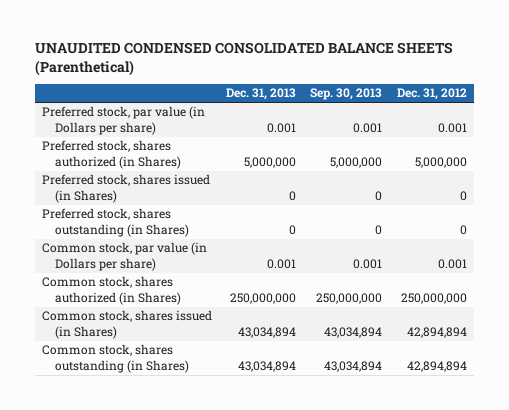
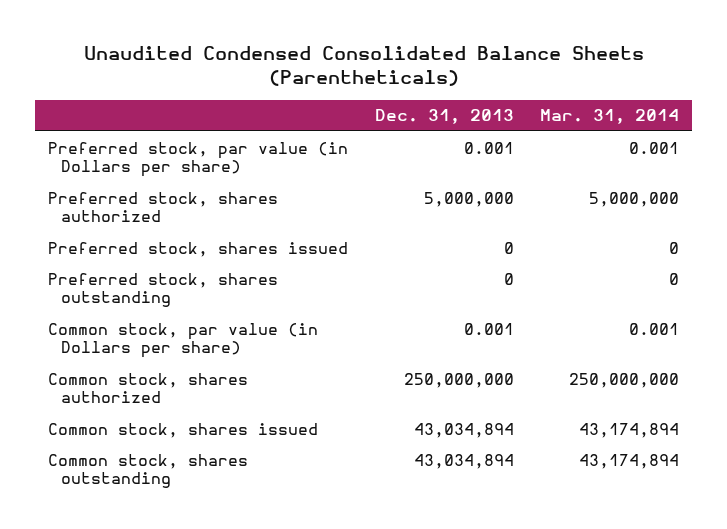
- UNAUDITED CONDENSED CONSOLIDATED BALANCE SHEETS (Parenthetical)
+ Unaudited Condensed Consolidated Balance Sheets (Parentheticals)
- | Dec. 31, 2013 | Sep. 30, 2013 | Dec. 31, 2012
+ | Dec. 31, 2013 | Mar. 31, 2014
- Preferred stock, shares authorized (in Shares) | 5,000,000 | 5,000,000 | 5,000,000
- Preferred stock, shares issued (in Shares) | 0 | 0 | 0
- Preferred stock, shares outstanding (in Shares) | 0 | 0 | 0
+ Preferred stock, shares authorized | 5,000,000 | 5,000,000
+ Preferred stock, shares issued | 0 | 0
+ Preferred stock, shares outstanding | 0 | 0
- Common stock, shares authorized (in Shares) | 250,000,000 | 250,000,000 | 250,000,000
- Common stock, shares issued (in Shares) | 43,034,894 | 43,034,894 | 42,894,894
- Common stock, shares outstanding (in Shares) | 43,034,894 | 43,034,894 | 42,894,894
+ Common stock, shares authorized | 250,000,000 | 250,000,000
+ Common stock, shares issued | 43,034,894 | 43,174,894
+ Common stock, shares outstanding | 43,034,894 | 43,174,894

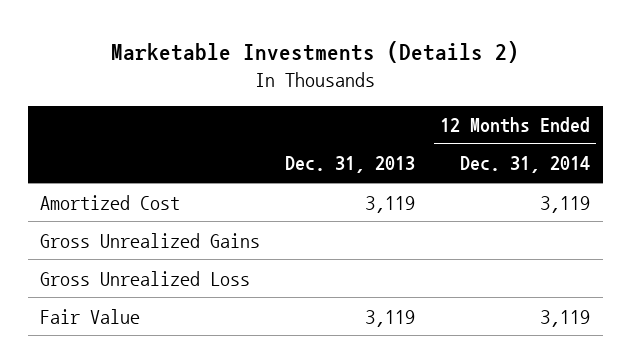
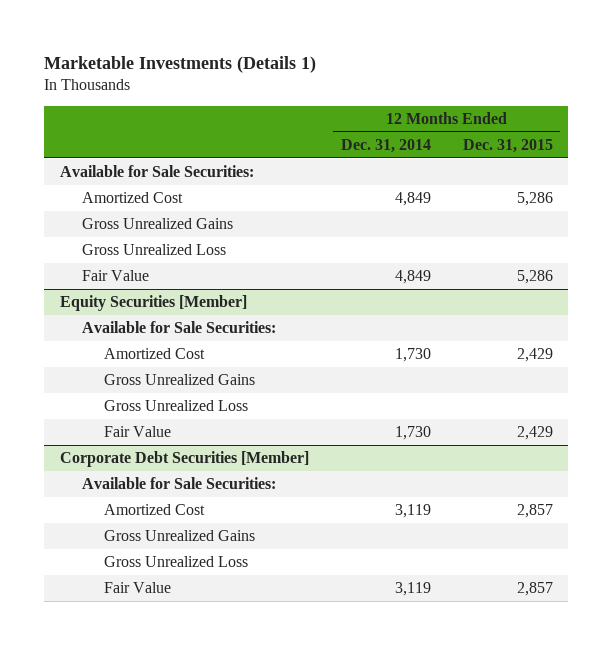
- Marketable Investments (Details 2)
+ Marketable Investments (Details 1)
- | Dec. 31, 2013 | 12 Months Ended Dec. 31, 2014
+ | 12 Months Ended Dec. 31, 2014 | 12 Months Ended Dec. 31, 2015
+ Available for Sale Securities:
+ Amortized Cost | 4,849 | 5,286
+ Gross Unrealized Gains
+ Gross Unrealized Loss
+ Fair Value | 4,849 | 5,286
+ Equity Securities [Member]
+ Available for Sale Securities:
+ Amortized Cost | 1,730 | 2,429
+ Gross Unrealized Gains
+ Gross Unrealized Loss
+ Fair Value | 1,730 | 2,429
+ Corporate Debt Securities [Member]
+ Available for Sale Securities:

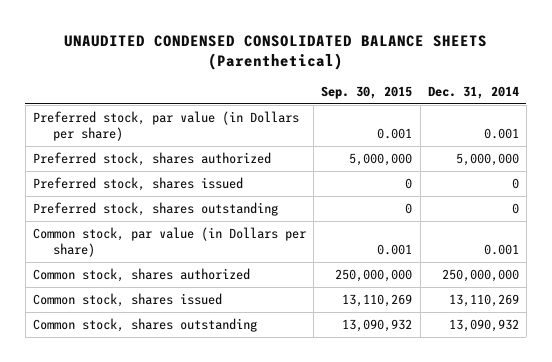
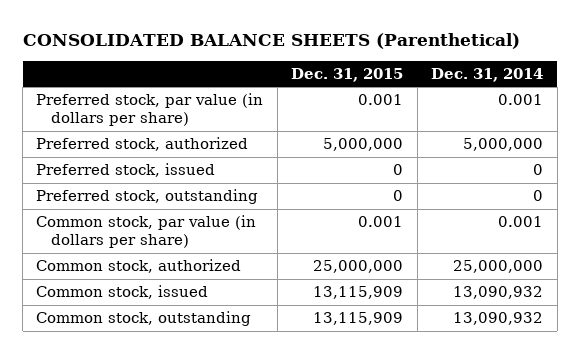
- UNAUDITED CONDENSED CONSOLIDATED BALANCE SHEETS (Parenthetical)
+ CONSOLIDATED BALANCE SHEETS (Parenthetical)
- | Sep. 30, 2015 | Dec. 31, 2014
+ | Dec. 31, 2015 | Dec. 31, 2014
- Preferred stock, par value (in Dollars per share) | 0.001 | 0.001
- Preferred stock, shares authorized | 5,000,000 | 5,000,000
- Preferred stock, shares issued | 0 | 0
- Preferred stock, shares outstanding | 0 | 0
- Common stock, par value (in Dollars per share) | 0.001 | 0.001
- Common stock, shares authorized | 250,000,000 | 250,000,000
- Common stock, shares issued | 13,110,269 | 13,110,269
- Common stock, shares outstanding | 13,090,932 | 13,090,932
+ Preferred stock, par value (in dollars per share) | 0.001 | 0.001
+ Preferred stock, authorized | 5,000,000 | 5,000,000
+ Preferred stock, issued | 0 | 0
+ Preferred stock, outstanding | 0 | 0
+ Common stock, par value (in dollars per share) | 0.001 | 0.001
+ Common stock, authorized | 25,000,000 | 25,000,000
+ Common stock, issued | 13,115,909 | 13,090,932
+ Common stock, outstanding | 13,115,909 | 13,090,932

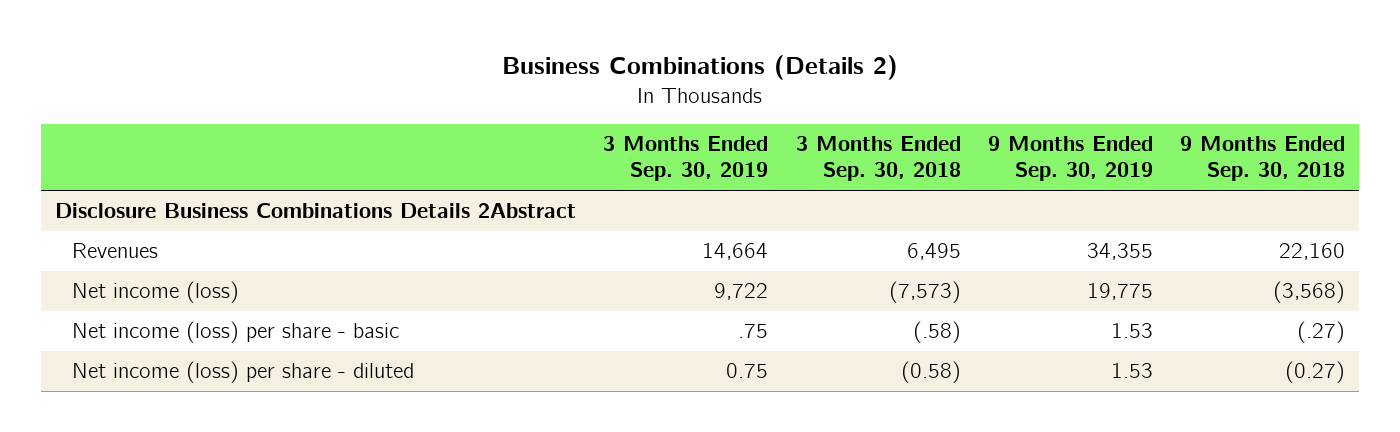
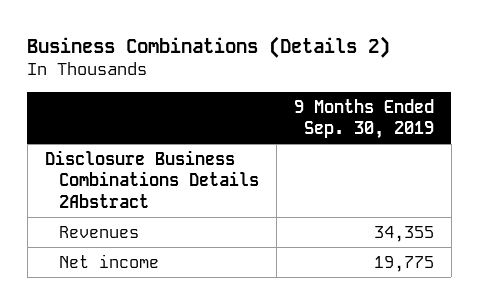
- | 3 Months Ended Sep. 30, 2019 | 3 Months Ended Sep. 30, 2018 | 9 Months Ended Sep. 30, 2019 | 9 Months Ended Sep. 30, 2018
+ | 9 Months Ended Sep. 30, 2019
- Net income (loss) | 9,722 | (7,573) | 19,775 | (3,568)
- Net income (loss) per share - basic | .75 | (.58) | 1.53 | (.27)
- Net income (loss) per share - diluted | 0.75 | (0.58) | 1.53 | (0.27)
+ Net income | 19,775

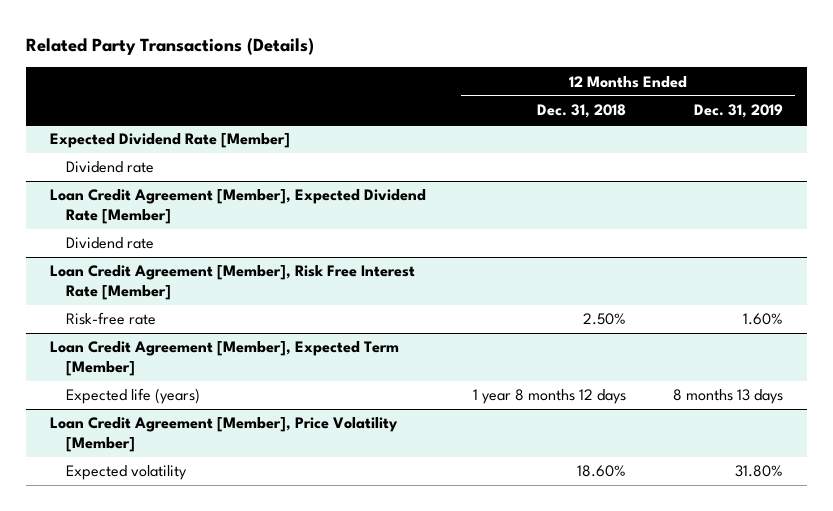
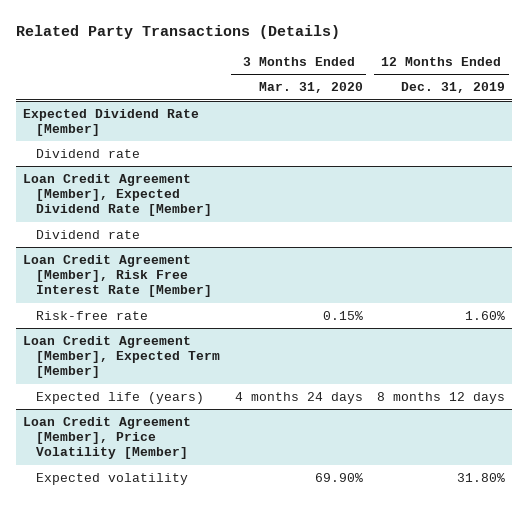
- | 12 Months Ended Dec. 31, 2018 | 12 Months Ended Dec. 31, 2019
+ | 3 Months Ended Mar. 31, 2020 | 12 Months Ended Dec. 31, 2019
@ Loan Credit Agreement [Member], Expected Term [Member]
- Expected life (years) | 1 year 8 months 12 days | 8 months 13 days
+ Expected life (years) | 4 months 24 days | 8 months 12 days

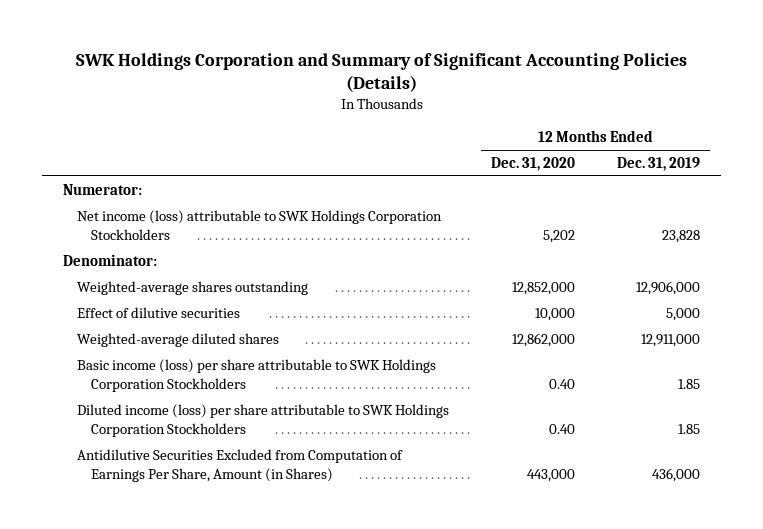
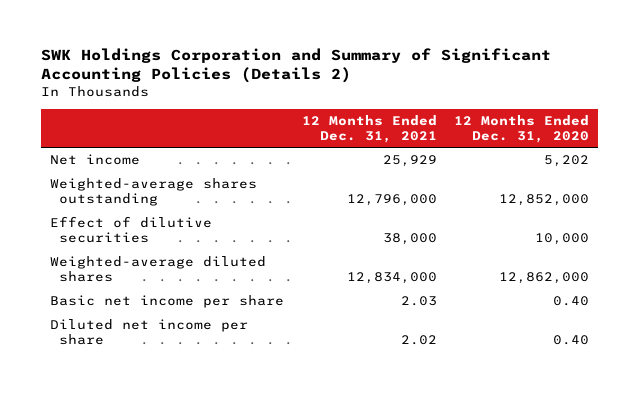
- SWK Holdings Corporation and Summary of Significant Accounting Policies (Details)
+ SWK Holdings Corporation and Summary of Significant Accounting Policies (Details 2)
- | 12 Months Ended Dec. 31, 2020 | 12 Months Ended Dec. 31, 2019
+ | 12 Months Ended Dec. 31, 2021 | 12 Months Ended Dec. 31, 2020
- Numerator:
- Net income (loss) attributable to SWK Holdings Corporation Stockholders | 5,202 | 23,828
- Denominator:
+ Net income | 25,929 | 5,202
- Basic income (loss) per share attributable to SWK Holdings Corporation Stockholders | 0.40 | 1.85
- Diluted income (loss) per share attributable to SWK Holdings Corporation Stockholders | 0.40 | 1.85
- Antidilutive Securities Excluded from Computation of Earnings Per Share, Amount (in Shares) | 443,000 | 436,000
+ Basic net income per share | 2.03 | 0.40
+ Diluted net income per share | 2.02 | 0.40

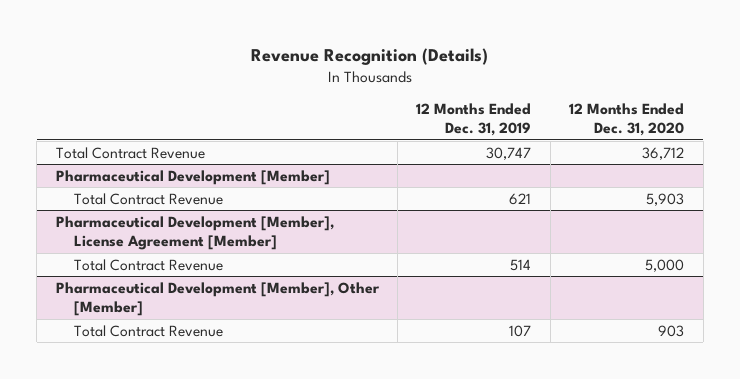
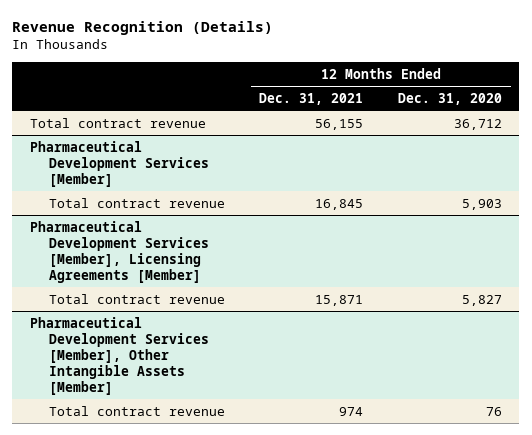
- | 12 Months Ended Dec. 31, 2019 | 12 Months Ended Dec. 31, 2020
+ | 12 Months Ended Dec. 31, 2021 | 12 Months Ended Dec. 31, 2020
- Total Contract Revenue | 30,747 | 36,712
- Pharmaceutical Development [Member]
- Total Contract Revenue | 621 | 5,903
- Pharmaceutical Development [Member], License Agreement [Member]
- Total Contract Revenue | 514 | 5,000
- Pharmaceutical Development [Member], Other [Member]
- Total Contract Revenue | 107 | 903
+ Total contract revenue | 56,155 | 36,712
+ Pharmaceutical Development Services [Member]
+ Total contract revenue | 16,845 | 5,903
+ Pharmaceutical Development Services [Member], Licensing Agreements [Member]
+ Total contract revenue | 15,871 | 5,827
+ Pharmaceutical Development Services [Member], Other Intangible Assets [Member]
+ Total contract revenue | 974 | 76

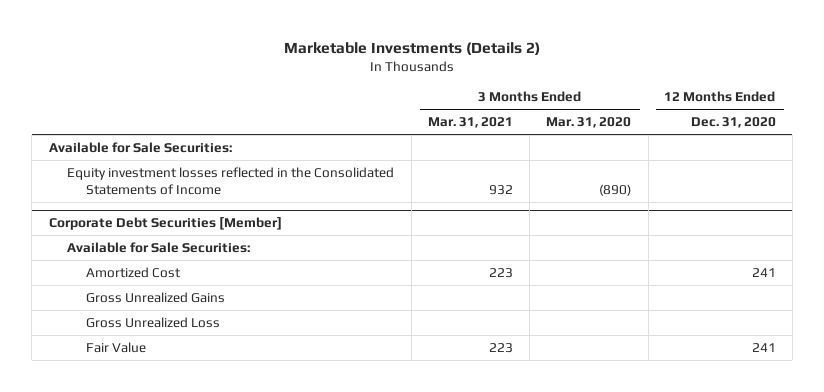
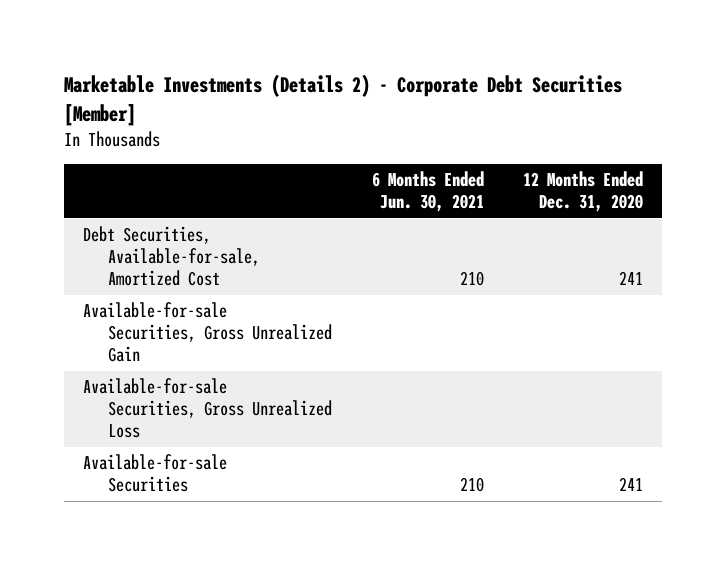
- Marketable Investments (Details 2)
+ Marketable Investments (Details 2) - Corporate Debt Securities [Member]
- | 3 Months Ended Mar. 31, 2021 | 3 Months Ended Mar. 31, 2020 | 12 Months Ended Dec. 31, 2020
+ | 6 Months Ended Jun. 30, 2021 | 12 Months Ended Dec. 31, 2020
- Available for Sale Securities:
- Equity investment losses reflected in the Consolidated Statements of Income | 932 | (890) |
- Corporate Debt Securities [Member]
- Available for Sale Securities:
- Amortized Cost | 223 | | 241
- Gross Unrealized Gains
- Gross Unrealized Loss
- Fair Value | 223 | | 241
+ Debt Securities, Available-for-sale, Amortized Cost | 210 | 241
+ Available-for-sale Securities, Gross Unrealized Gain
+ Available-for-sale Securities, Gross Unrealized Loss
+ Available-for-sale Securities | 210 | 241

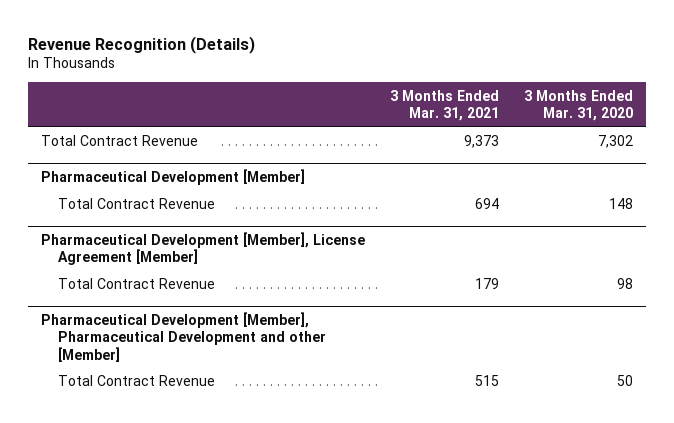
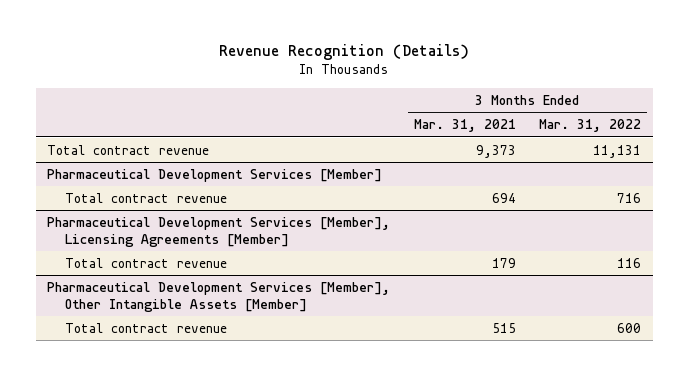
- | 3 Months Ended Mar. 31, 2021 | 3 Months Ended Mar. 31, 2020
+ | 3 Months Ended Mar. 31, 2021 | 3 Months Ended Mar. 31, 2022
- Total Contract Revenue | 9,373 | 7,302
- Pharmaceutical Development [Member]
- Total Contract Revenue | 694 | 148
- Pharmaceutical Development [Member], License Agreement [Member]
- Total Contract Revenue | 179 | 98
- Pharmaceutical Development [Member], Pharmaceutical Development and other [Member]
- Total Contract Revenue | 515 | 50
+ Total contract revenue | 9,373 | 11,131
+ Pharmaceutical Development Services [Member]
+ Total contract revenue | 694 | 716
+ Pharmaceutical Development Services [Member], Licensing Agreements [Member]
+ Total contract revenue | 179 | 116
+ Pharmaceutical Development Services [Member], Other Intangible Assets [Member]
+ Total contract revenue | 515 | 600

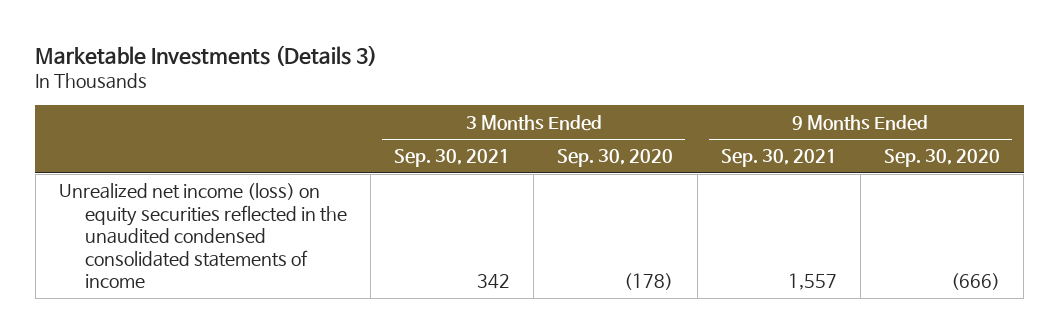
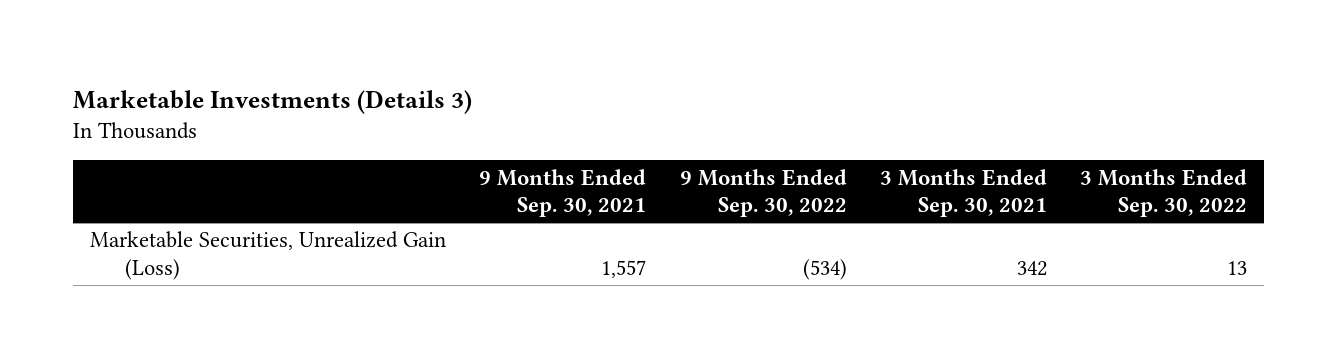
- | 3 Months Ended Sep. 30, 2021 | 3 Months Ended Sep. 30, 2020 | 9 Months Ended Sep. 30, 2021 | 9 Months Ended Sep. 30, 2020
+ | 9 Months Ended Sep. 30, 2021 | 9 Months Ended Sep. 30, 2022 | 3 Months Ended Sep. 30, 2021 | 3 Months Ended Sep. 30, 2022
- Unrealized net income (loss) on equity securities reflected in the unaudited condensed consolidated statements of income | 342 | (178) | 1,557 | (666)
+ Marketable Securities, Unrealized Gain (Loss) | 1,557 | (534) | 342 | 13

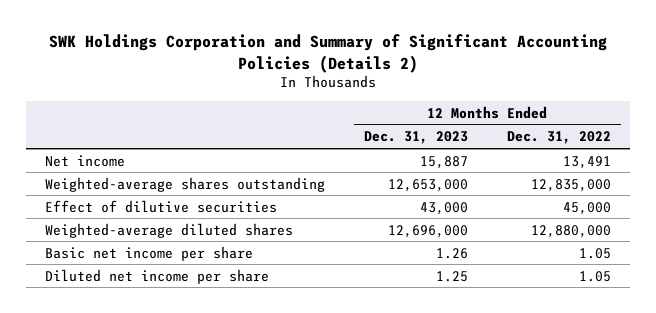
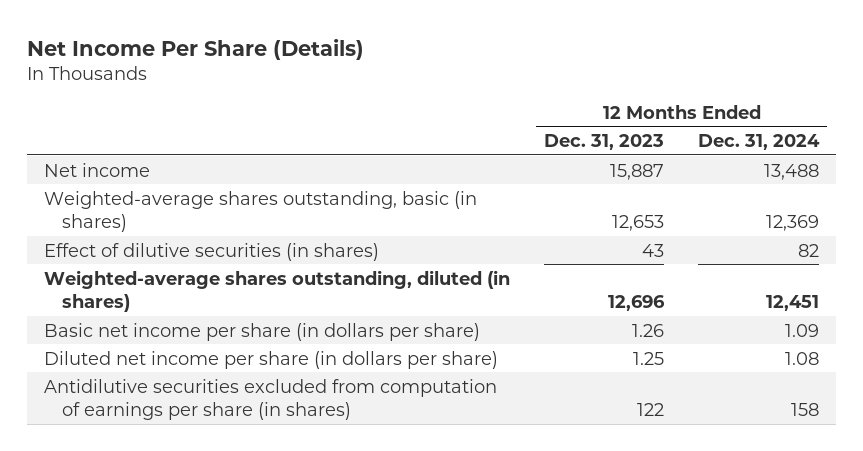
- SWK Holdings Corporation and Summary of Significant Accounting Policies (Details 2)
+ Net Income Per Share (Details)
- | 12 Months Ended Dec. 31, 2023 | 12 Months Ended Dec. 31, 2022
+ | 12 Months Ended Dec. 31, 2023 | 12 Months Ended Dec. 31, 2024
- Weighted-average shares outstanding | 12,653,000 | 12,835,000
- Effect of dilutive securities | 43,000 | 45,000
- Weighted-average diluted shares | 12,696,000 | 12,880,000
- Basic net income per share | 1.26 | 1.05
- Diluted net income per share | 1.25 | 1.05
+ Weighted-average shares outstanding, basic (in shares) | 12,653 | 12,369
+ Effect of dilutive securities (in shares) | 43 | 82
+ Weighted-average shares outstanding, diluted (in shares) | 12,696 | 12,451
+ Basic net income per share (in dollars per share) | 1.26 | 1.09
+ Diluted net income per share (in dollars per share) | 1.25 | 1.08
+ Antidilutive securities excluded from computation of earnings per share (in shares) | 122 | 158

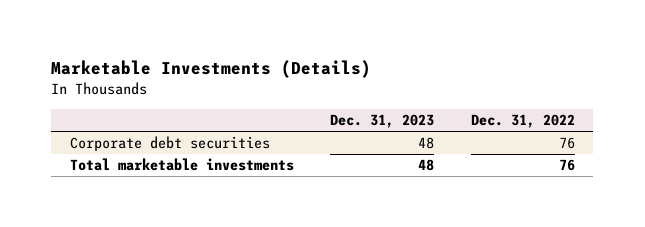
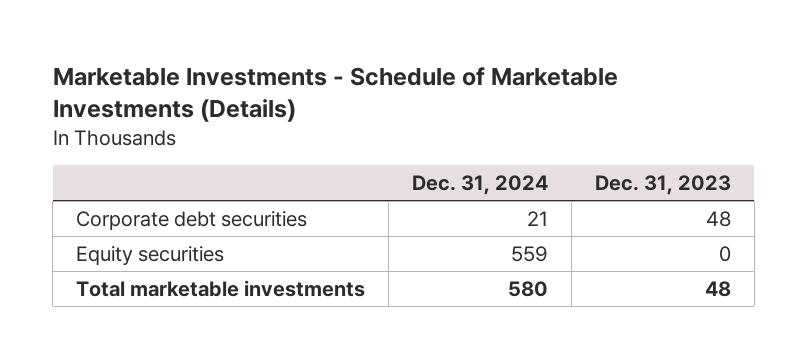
- Marketable Investments (Details)
+ Marketable Investments - Schedule of Marketable Investments (Details)
- | Dec. 31, 2023 | Dec. 31, 2022
+ | Dec. 31, 2024 | Dec. 31, 2023
+ Equity securities | 559 | 0

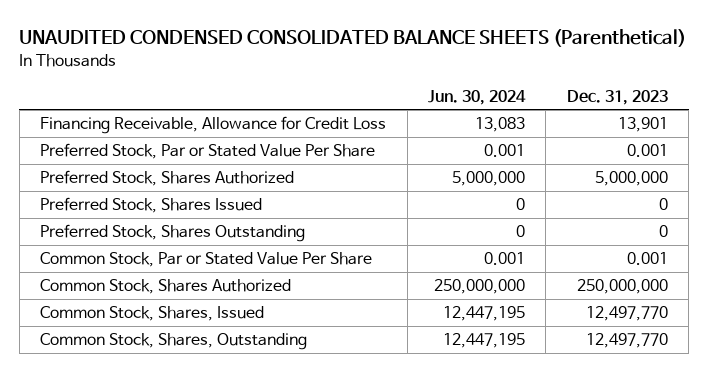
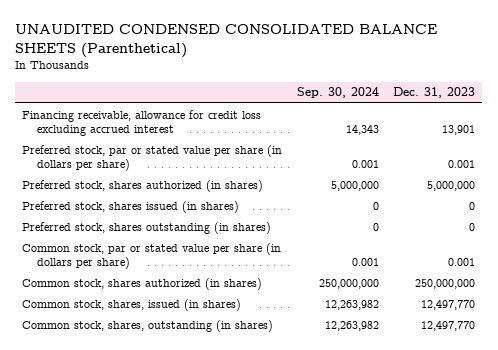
- | Jun. 30, 2024 | Dec. 31, 2023
+ | Sep. 30, 2024 | Dec. 31, 2023
- Financing Receivable, Allowance for Credit Loss | 13,083 | 13,901
- Preferred Stock, Par or Stated Value Per Share | 0.001 | 0.001
- Preferred Stock, Shares Authorized | 5,000,000 | 5,000,000
- Preferred Stock, Shares Issued | 0 | 0
- Preferred Stock, Shares Outstanding | 0 | 0
- Common Stock, Par or Stated Value Per Share | 0.001 | 0.001
- Common Stock, Shares Authorized | 250,000,000 | 250,000,000
- Common Stock, Shares, Issued | 12,447,195 | 12,497,770
- Common Stock, Shares, Outstanding | 12,447,195 | 12,497,770
+ Financing receivable, allowance for credit loss excluding accrued interest | 14,343 | 13,901
+ Preferred stock, par or stated value per share (in dollars per share) | 0.001 | 0.001
+ Preferred stock, shares authorized (in shares) | 5,000,000 | 5,000,000
+ Preferred stock, shares issued (in shares) | 0 | 0
+ Preferred stock, shares outstanding (in shares) | 0 | 0
+ Common stock, par or stated value per share (in dollars per share) | 0.001 | 0.001
+ Common stock, shares authorized (in shares) | 250,000,000 | 250,000,000
+ Common stock, shares, issued (in shares) | 12,263,982 | 12,497,770
+ Common stock, shares, outstanding (in shares) | 12,263,982 | 12,497,770

